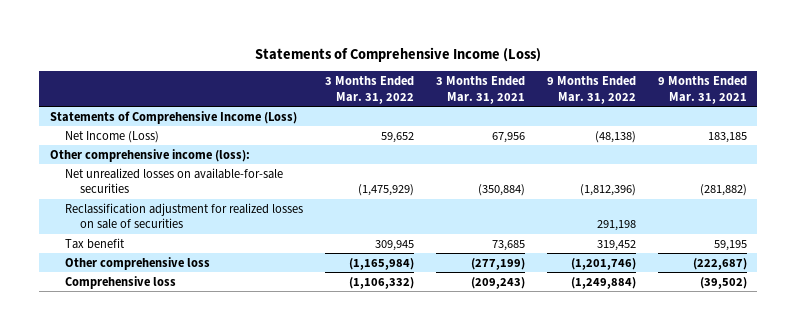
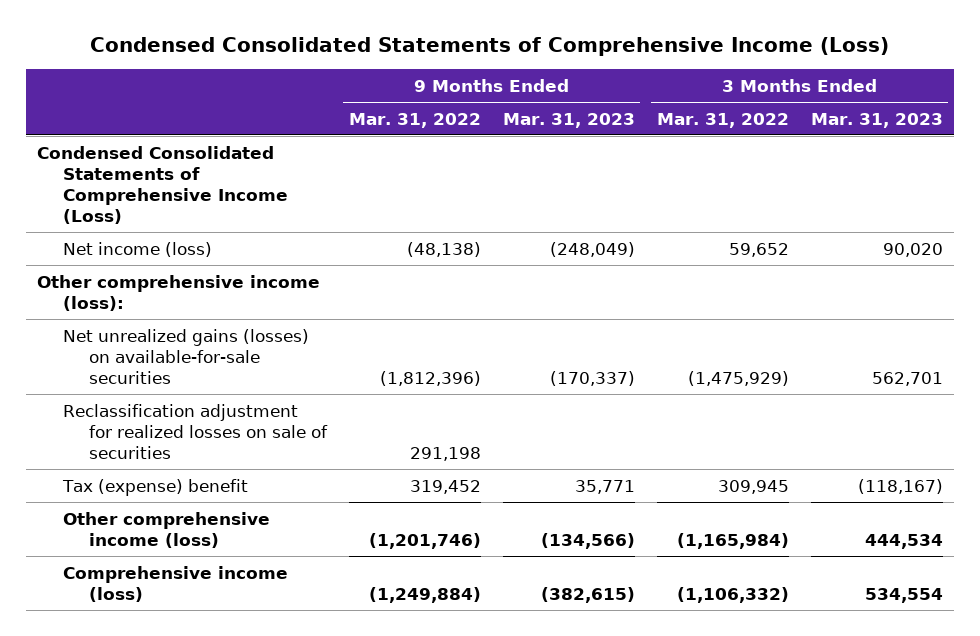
- Statements of Comprehensive Income (Loss)
+ Condensed Consolidated Statements of Comprehensive Income (Loss)
- | 3 Months Ended Mar. 31, 2022 | 3 Months Ended Mar. 31, 2021 | 9 Months Ended Mar. 31, 2022 | 9 Months Ended Mar. 31, 2021
+ | 9 Months Ended Mar. 31, 2022 | 9 Months Ended Mar. 31, 2023 | 3 Months Ended Mar. 31, 2022 | 3 Months Ended Mar. 31, 2023
- Statements of Comprehensive Income (Loss)
- Net Income (Loss) | 59,652 | 67,956 | (48,138) | 183,185
+ Condensed Consolidated Statements of Comprehensive Income (Loss)
+ Net income (loss) | (48,138) | (248,049) | 59,652 | 90,020
- Net unrealized losses on available-for-sale securities | (1,475,929) | (350,884) | (1,812,396) | (281,882)
+ Net unrealized gains (losses) on available-for-sale securities | (1,812,396) | (170,337) | (1,475,929) | 562,701
- Tax benefit | 309,945 | 73,685 | 319,452 | 59,195
- Other comprehensive loss | (1,165,984) | (277,199) | (1,201,746) | (222,687)
- Comprehensive loss | (1,106,332) | (209,243) | (1,249,884) | (39,502)
+ Tax (expense) benefit | 319,452 | 35,771 | 309,945 | (118,167)
+ Other comprehensive income (loss) | (1,201,746) | (134,566) | (1,165,984) | 444,534
+ Comprehensive income (loss) | (1,249,884) | (382,615) | (1,106,332) | 534,554

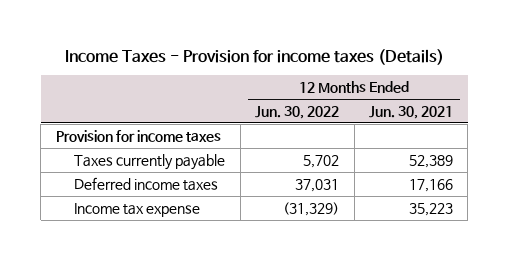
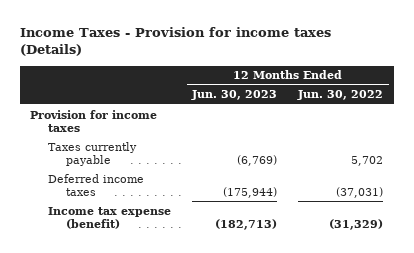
- | 12 Months Ended Jun. 30, 2022 | 12 Months Ended Jun. 30, 2021
+ | 12 Months Ended Jun. 30, 2023 | 12 Months Ended Jun. 30, 2022
- Deferred income taxes | 37,031 | 17,166
- Income tax expense | (31,329) | 35,223
+ Deferred income taxes | (175,944) | (37,031)
+ Income tax expense (benefit) | (182,713) | (31,329)

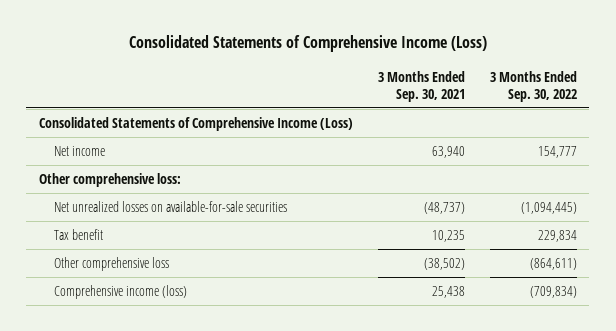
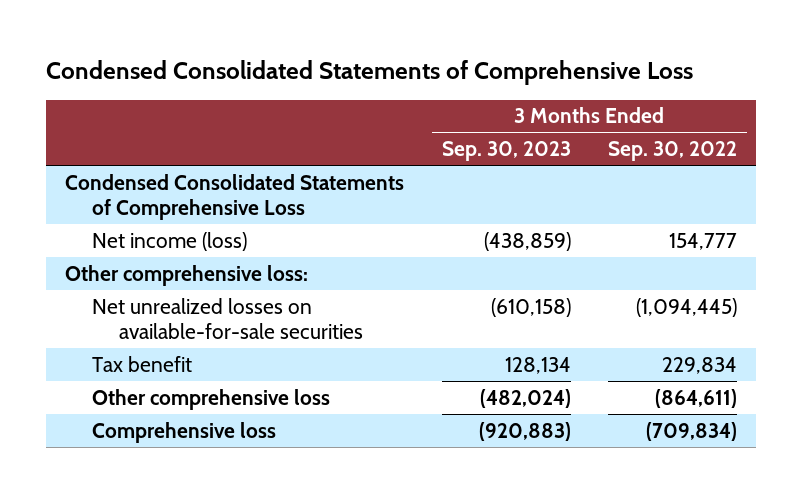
- Consolidated Statements of Comprehensive Income (Loss)
+ Condensed Consolidated Statements of Comprehensive Loss
- | 3 Months Ended Sep. 30, 2021 | 3 Months Ended Sep. 30, 2022
+ | 3 Months Ended Sep. 30, 2023 | 3 Months Ended Sep. 30, 2022
- Consolidated Statements of Comprehensive Income (Loss)
- Net income | 63,940 | 154,777
+ Condensed Consolidated Statements of Comprehensive Loss
+ Net income (loss) | (438,859) | 154,777
- Comprehensive income (loss) | 25,438 | (709,834)
+ Comprehensive loss | (920,883) | (709,834)

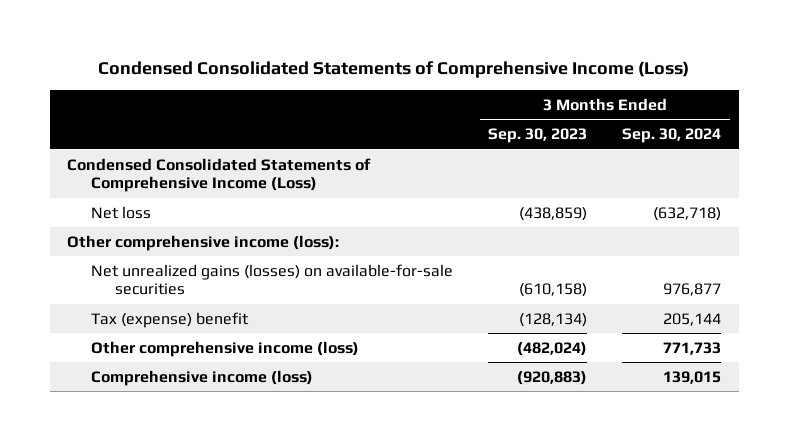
- Condensed Consolidated Statements of Comprehensive Loss
+ Condensed Consolidated Statements of Comprehensive Income (Loss)
- | 3 Months Ended Sep. 30, 2023 | 3 Months Ended Sep. 30, 2022
+ | 3 Months Ended Sep. 30, 2023 | 3 Months Ended Sep. 30, 2024
- Condensed Consolidated Statements of Comprehensive Loss
- Net income (loss) | (438,859) | 154,777
- Other comprehensive loss:
- Net unrealized losses on available-for-sale securities | (610,158) | (1,094,445)
- Tax benefit | 128,134 | 229,834
- Other comprehensive loss | (482,024) | (864,611)
- Comprehensive loss | (920,883) | (709,834)
+ Condensed Consolidated Statements of Comprehensive Income (Loss)
+ Net loss | (438,859) | (632,718)
+ Other comprehensive income (loss):
+ Net unrealized gains (losses) on available-for-sale securities | (610,158) | 976,877
+ Tax (expense) benefit | (128,134) | 205,144
+ Other comprehensive income (loss) | (482,024) | 771,733
+ Comprehensive income (loss) | (920,883) | 139,015

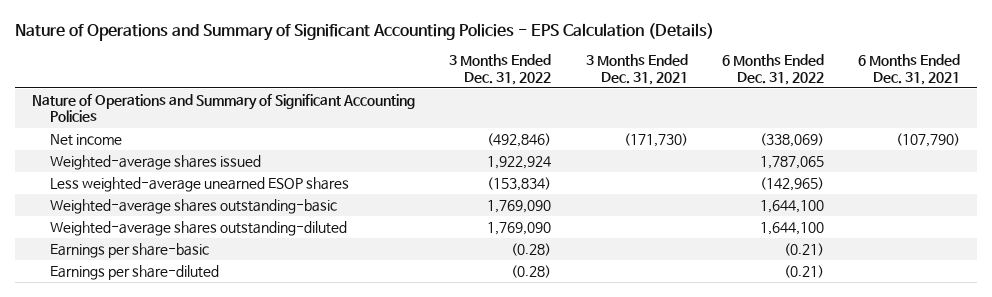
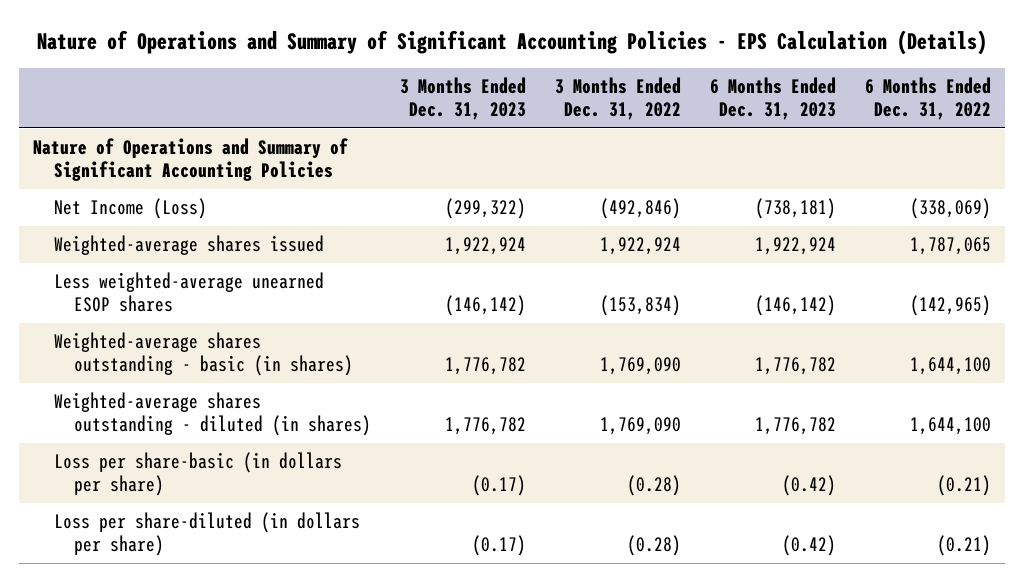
- | 3 Months Ended Dec. 31, 2022 | 3 Months Ended Dec. 31, 2021 | 6 Months Ended Dec. 31, 2022 | 6 Months Ended Dec. 31, 2021
+ | 3 Months Ended Dec. 31, 2023 | 3 Months Ended Dec. 31, 2022 | 6 Months Ended Dec. 31, 2023 | 6 Months Ended Dec. 31, 2022
- Net income | (492,846) | (171,730) | (338,069) | (107,790)
+ Net Income (Loss) | (299,322) | (492,846) | (738,181) | (338,069)
- Weighted-average shares outstanding-basic | 1,769,090 | | 1,644,100 |
- Weighted-average shares outstanding-diluted | 1,769,090 | | 1,644,100 |
- Earnings per share-basic | (0.28) | | (0.21) |
- Earnings per share-diluted | (0.28) | | (0.21) |
+ Weighted-average shares outstanding - basic (in shares) | 1,776,782 | 1,769,090 | 1,776,782 | 1,644,100
+ Weighted-average shares outstanding - diluted (in shares) | 1,776,782 | 1,769,090 | 1,776,782 | 1,644,100
+ Loss per share-basic (in dollars per share) | (0.17) | (0.28) | (0.42) | (0.21)
+ Loss per share-diluted (in dollars per share) | (0.17) | (0.28) | (0.42) | (0.21)

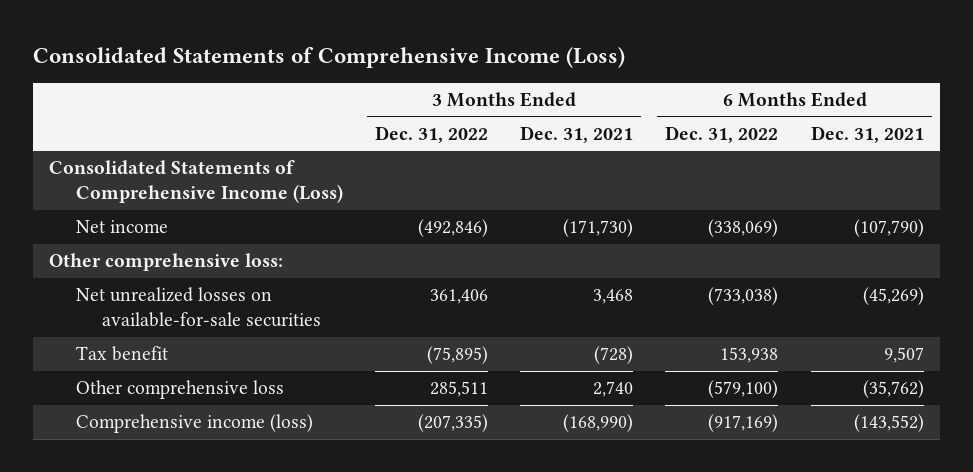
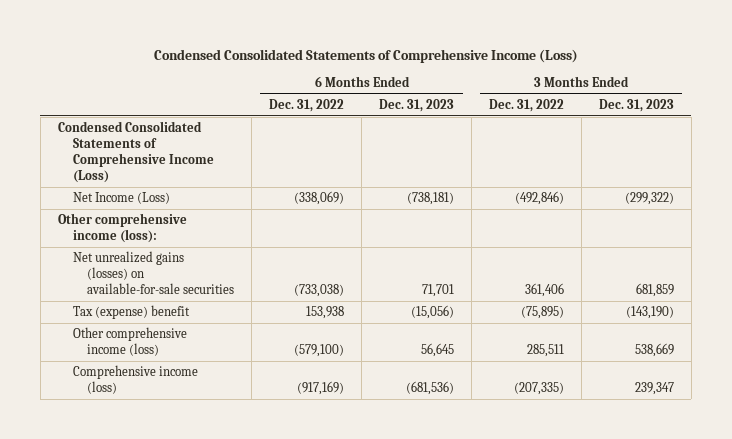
- Consolidated Statements of Comprehensive Income (Loss)
+ Condensed Consolidated Statements of Comprehensive Income (Loss)
- | 3 Months Ended Dec. 31, 2022 | 3 Months Ended Dec. 31, 2021 | 6 Months Ended Dec. 31, 2022 | 6 Months Ended Dec. 31, 2021
+ | 6 Months Ended Dec. 31, 2022 | 6 Months Ended Dec. 31, 2023 | 3 Months Ended Dec. 31, 2022 | 3 Months Ended Dec. 31, 2023
- Consolidated Statements of Comprehensive Income (Loss)
- Net income | (492,846) | (171,730) | (338,069) | (107,790)
- Other comprehensive loss:
- Net unrealized losses on available-for-sale securities | 361,406 | 3,468 | (733,038) | (45,269)
- Tax benefit | (75,895) | (728) | 153,938 | 9,507
- Other comprehensive loss | 285,511 | 2,740 | (579,100) | (35,762)
+ Condensed Consolidated Statements of Comprehensive Income (Loss)
+ Net Income (Loss) | (338,069) | (738,181) | (492,846) | (299,322)
+ Other comprehensive income (loss):
+ Net unrealized gains (losses) on available-for-sale securities | (733,038) | 71,701 | 361,406 | 681,859
+ Tax (expense) benefit | 153,938 | (15,056) | (75,895) | (143,190)
+ Other comprehensive income (loss) | (579,100) | 56,645 | 285,511 | 538,669

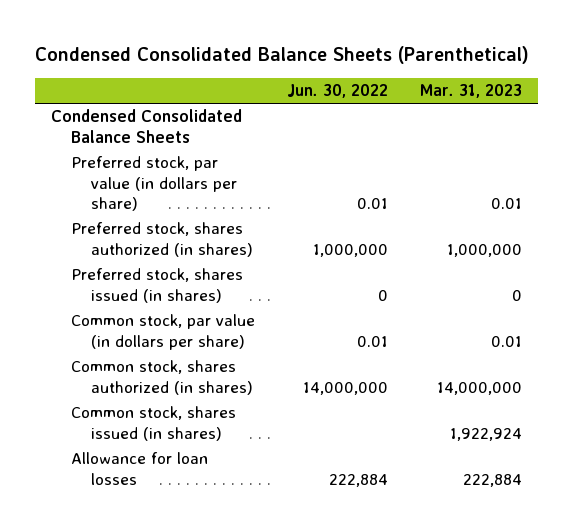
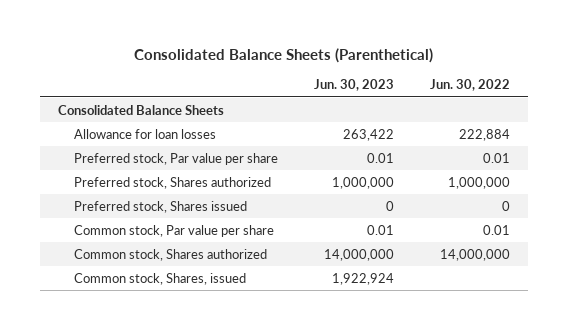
- Condensed Consolidated Balance Sheets (Parenthetical)
+ Consolidated Balance Sheets (Parenthetical)
- | Jun. 30, 2022 | Mar. 31, 2023
+ | Jun. 30, 2023 | Jun. 30, 2022
- Condensed Consolidated Balance Sheets
- Preferred stock, par value (in dollars per share) | 0.01 | 0.01
- Preferred stock, shares authorized (in shares) | 1,000,000 | 1,000,000
- Preferred stock, shares issued (in shares) | 0 | 0
- Common stock, par value (in dollars per share) | 0.01 | 0.01
- Common stock, shares authorized (in shares) | 14,000,000 | 14,000,000
- Common stock, shares issued (in shares) | | 1,922,924
+ Consolidated Balance Sheets
+ Preferred stock, Par value per share | 0.01 | 0.01
+ Preferred stock, Shares authorized | 1,000,000 | 1,000,000
+ Preferred stock, Shares issued | 0 | 0
+ Common stock, Par value per share | 0.01 | 0.01
+ Common stock, Shares authorized | 14,000,000 | 14,000,000
+ Common stock, Shares, issued | 1,922,924 |

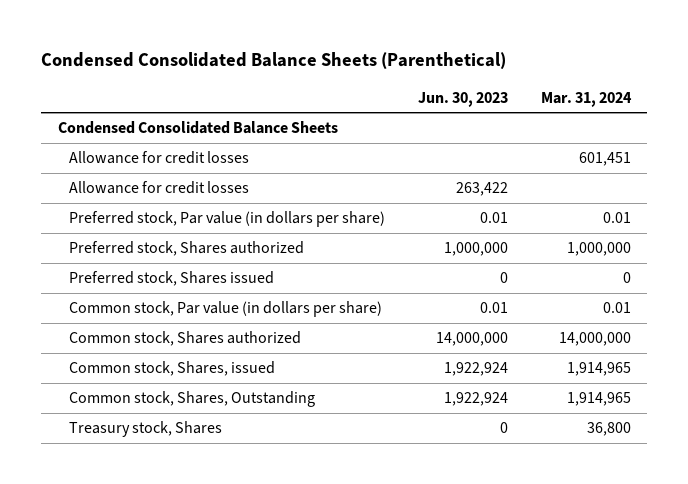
- Consolidated Balance Sheets (Parenthetical)
+ Condensed Consolidated Balance Sheets (Parenthetical)
- | Jun. 30, 2023 | Jun. 30, 2022
+ | Jun. 30, 2023 | Mar. 31, 2024
- Consolidated Balance Sheets
- Allowance for loan losses | 263,422 | 222,884
- Preferred stock, Par value per share | 0.01 | 0.01
+ Condensed Consolidated Balance Sheets
+ Allowance for credit losses | | 601,451
+ Allowance for credit losses | 263,422 |
+ Preferred stock, Par value (in dollars per share) | 0.01 | 0.01
- Common stock, Par value per share | 0.01 | 0.01
+ Common stock, Par value (in dollars per share) | 0.01 | 0.01
+ Common stock, Shares, Outstanding | 1,922,924 | 1,914,965
+ Treasury stock, Shares | 0 | 36,800

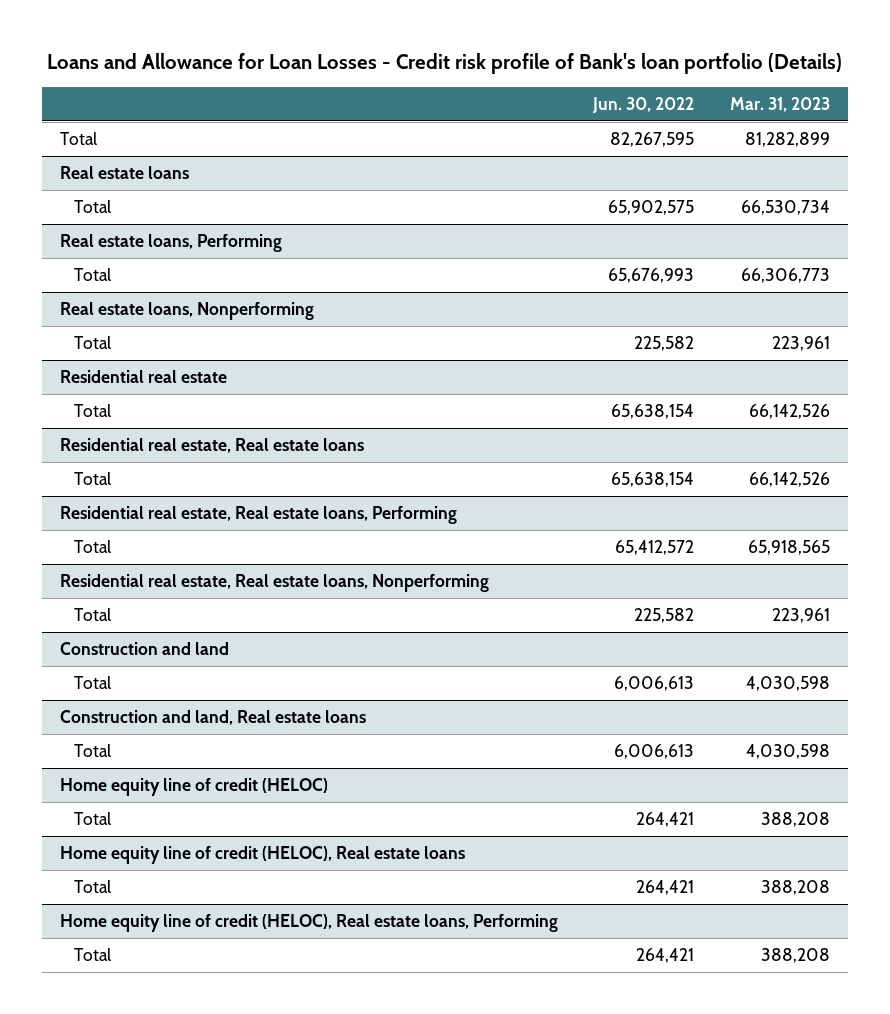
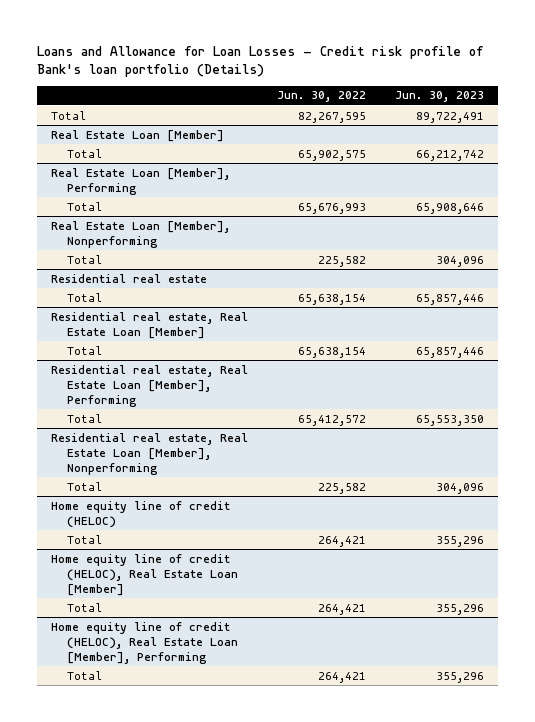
- | Jun. 30, 2022 | Mar. 31, 2023
+ | Jun. 30, 2022 | Jun. 30, 2023
- Real estate loans
+ Real Estate Loan [Member]
- Real estate loans, Performing
+ Real Estate Loan [Member], Performing
- Real estate loans, Nonperforming
+ Real Estate Loan [Member], Nonperforming
- Residential real estate, Real estate loans
+ Residential real estate, Real Estate Loan [Member]
- Residential real estate, Real estate loans, Performing
+ Residential real estate, Real Estate Loan [Member], Performing
- Residential real estate, Real estate loans, Nonperforming
+ Residential real estate, Real Estate Loan [Member], Nonperforming
- Construction and land
- Total | 6,006,613 | 4,030,598
- Construction and land, Real estate loans
- Total | 6,006,613 | 4,030,598
- Home equity line of credit (HELOC), Real estate loans
+ Home equity line of credit (HELOC), Real Estate Loan [Member]
- Home equity line of credit (HELOC), Real estate loans, Performing
+ Home equity line of credit (HELOC), Real Estate Loan [Member], Performing

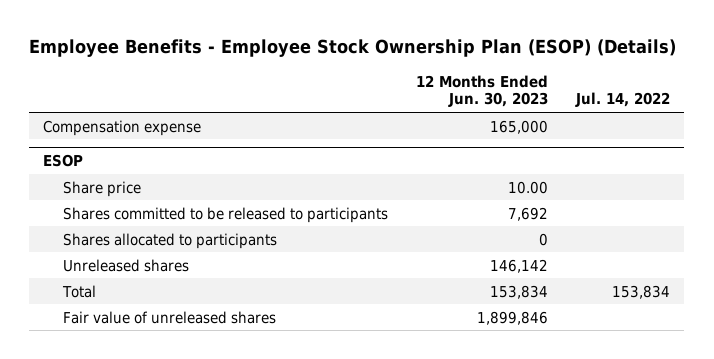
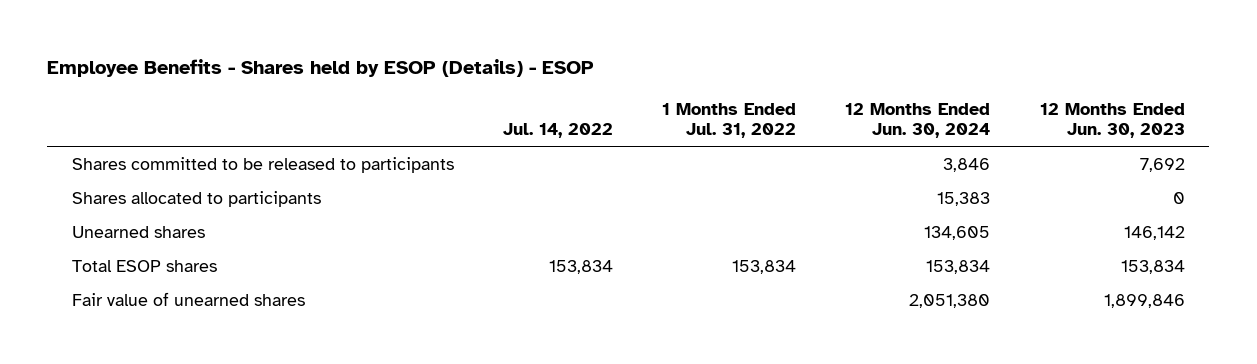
- Employee Benefits - Employee Stock Ownership Plan (ESOP) (Details)
+ Employee Benefits - Shares held by ESOP (Details) - ESOP
- | 12 Months Ended Jun. 30, 2023 | Jul. 14, 2022
+ | Jul. 14, 2022 | 1 Months Ended Jul. 31, 2022 | 12 Months Ended Jun. 30, 2024 | 12 Months Ended Jun. 30, 2023
- Compensation expense | 165,000 |
- ESOP
- Share price | 10.00 |
- Unreleased shares | 146,142 |
- Total | 153,834 | 153,834
- Fair value of unreleased shares | 1,899,846 |
+ Unearned shares | | | 134,605 | 146,142
+ Total ESOP shares | 153,834 | 153,834 | 153,834 | 153,834
+ Fair value of unearned shares | | | 2,051,380 | 1,899,846

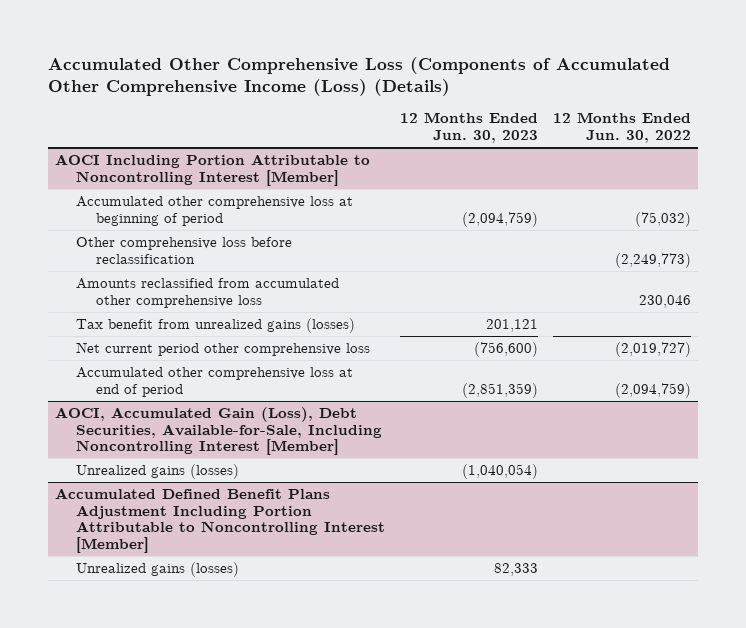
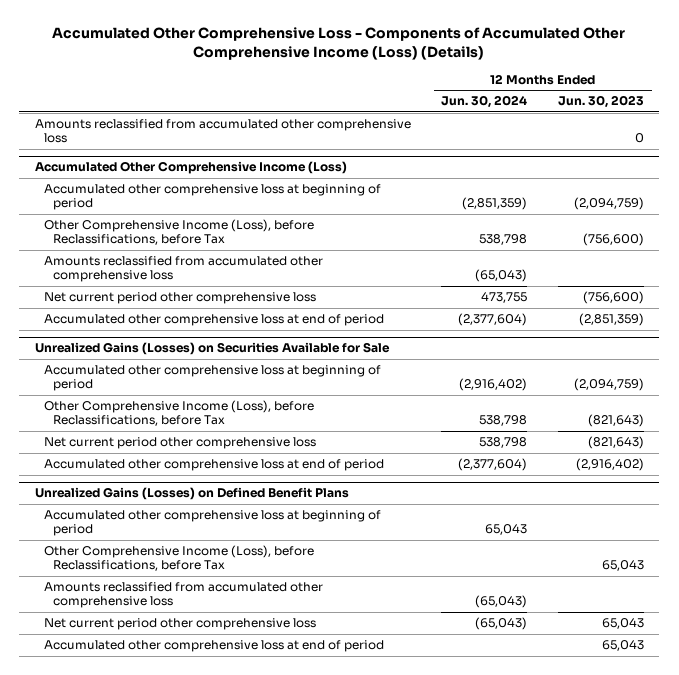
- Accumulated Other Comprehensive Loss (Components of Accumulated Other Comprehensive Income (Loss) (Details)
+ Accumulated Other Comprehensive Loss - Components of Accumulated Other Comprehensive Income (Loss) (Details)
- | 12 Months Ended Jun. 30, 2023 | 12 Months Ended Jun. 30, 2022
+ | 12 Months Ended Jun. 30, 2024 | 12 Months Ended Jun. 30, 2023
- AOCI Including Portion Attributable to Noncontrolling Interest [Member]
+ Amounts reclassified from accumulated other comprehensive loss | | 0
+ Accumulated Other Comprehensive Income (Loss)
- Other comprehensive loss before reclassification | | (2,249,773)
+ Other Comprehensive Income (Loss), before Reclassifications, before Tax | 538,798 | (756,600)
- Tax benefit from unrealized gains (losses) | 201,121 |
- AOCI, Accumulated Gain (Loss), Debt Securities, Available-for-Sale, Including Noncontrolling Interest [Member]
- Unrealized gains (losses) | (1,040,054) |
- Accumulated Defined Benefit Plans Adjustment Including Portion Attributable to Noncontrolling Interest [Member]
- Unrealized gains (losses) | 82,333 |
+ Unrealized Gains (Losses) on Securities Available for Sale
+ Accumulated other comprehensive loss at beginning of period | (2,916,402) | (2,094,759)
+ Other Comprehensive Income (Loss), before Reclassifications, before Tax | 538,798 | (821,643)
+ Net current period other comprehensive loss | 538,798 | (821,643)
+ Accumulated other comprehensive loss at end of period | (2,377,604) | (2,916,402)
+ Unrealized Gains (Losses) on Defined Benefit Plans
+ Accumulated other comprehensive loss at beginning of period | 65,043 |
+ Other Comprehensive Income (Loss), before Reclassifications, before Tax | | 65,043
+ Amounts reclassified from accumulated other comprehensive loss | (65,043) |
+ Net current period other comprehensive loss | (65,043) | 65,043
+ Accumulated other comprehensive loss at end of period | | 65,043

